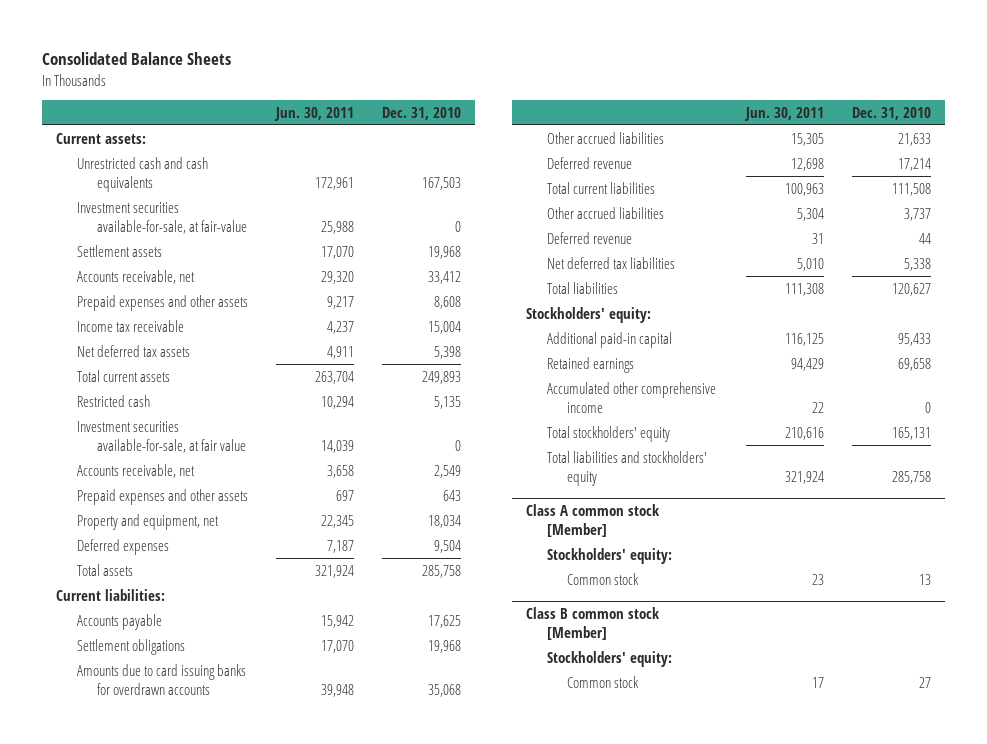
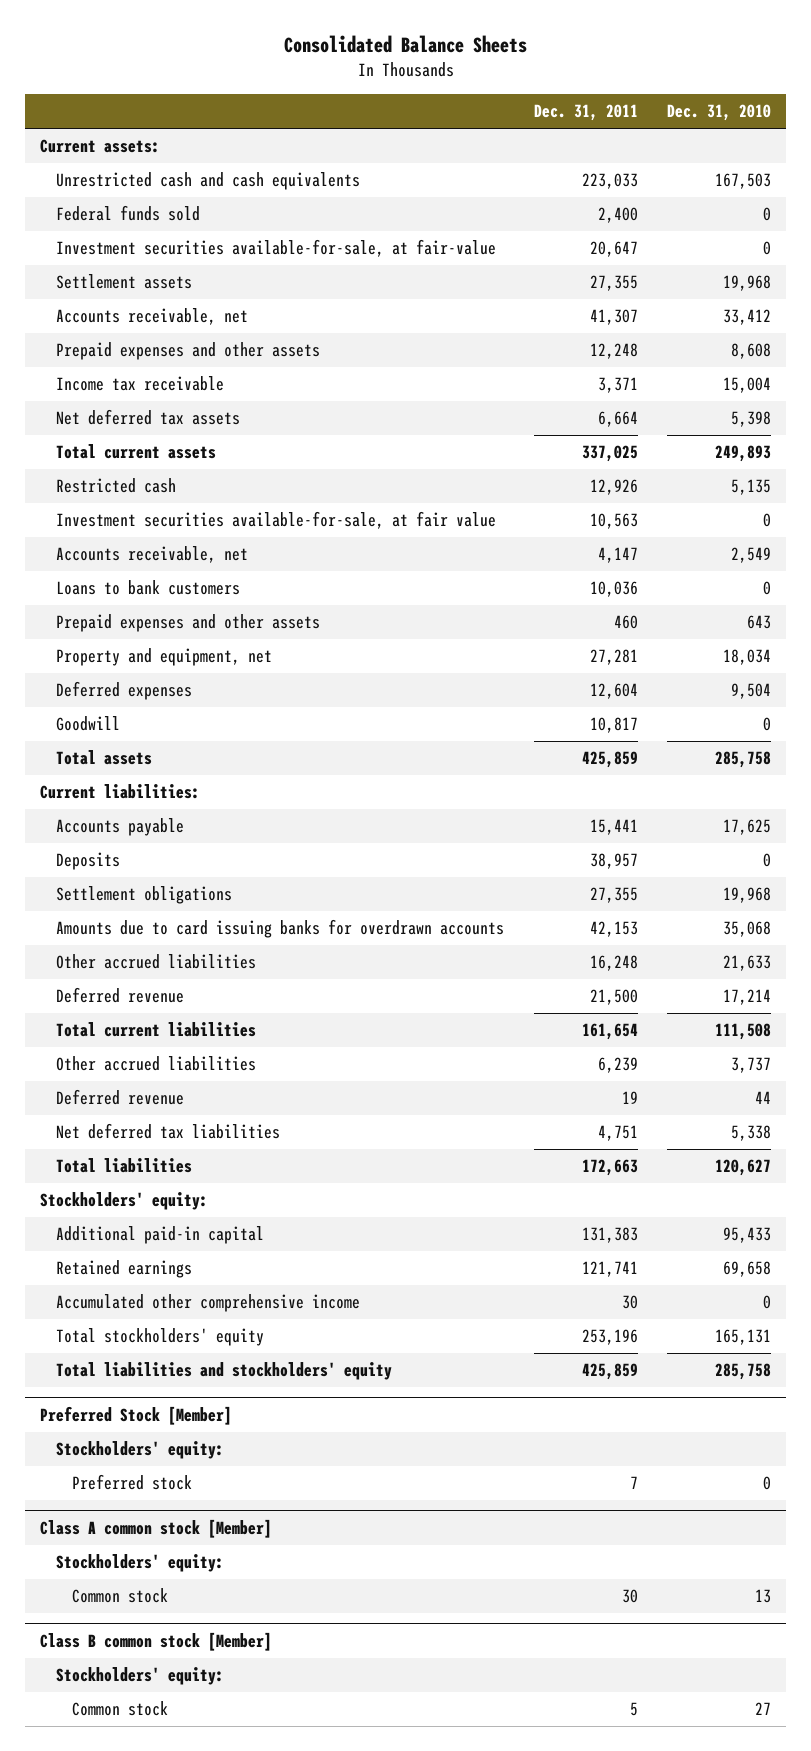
- | Jun. 30, 2011 | Dec. 31, 2010
+ | Dec. 31, 2011 | Dec. 31, 2010
+ Federal funds sold | 2,400 | 0
+ Loans to bank customers | 10,036 | 0
+ Goodwill | 10,817 | 0
+ Deposits | 38,957 | 0
+ Preferred Stock [Member]
+ Stockholders' equity:
+ Preferred stock | 7 | 0

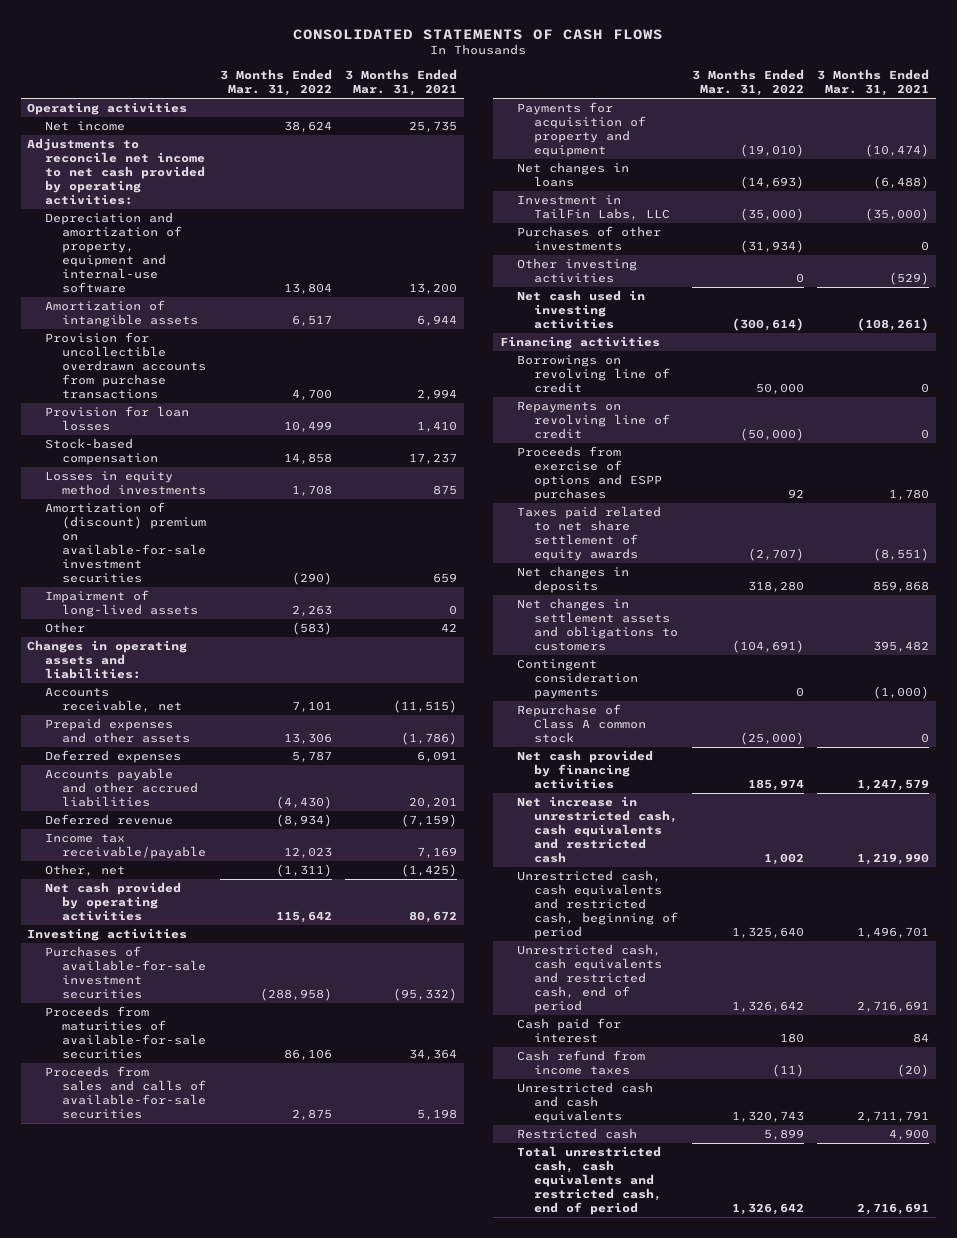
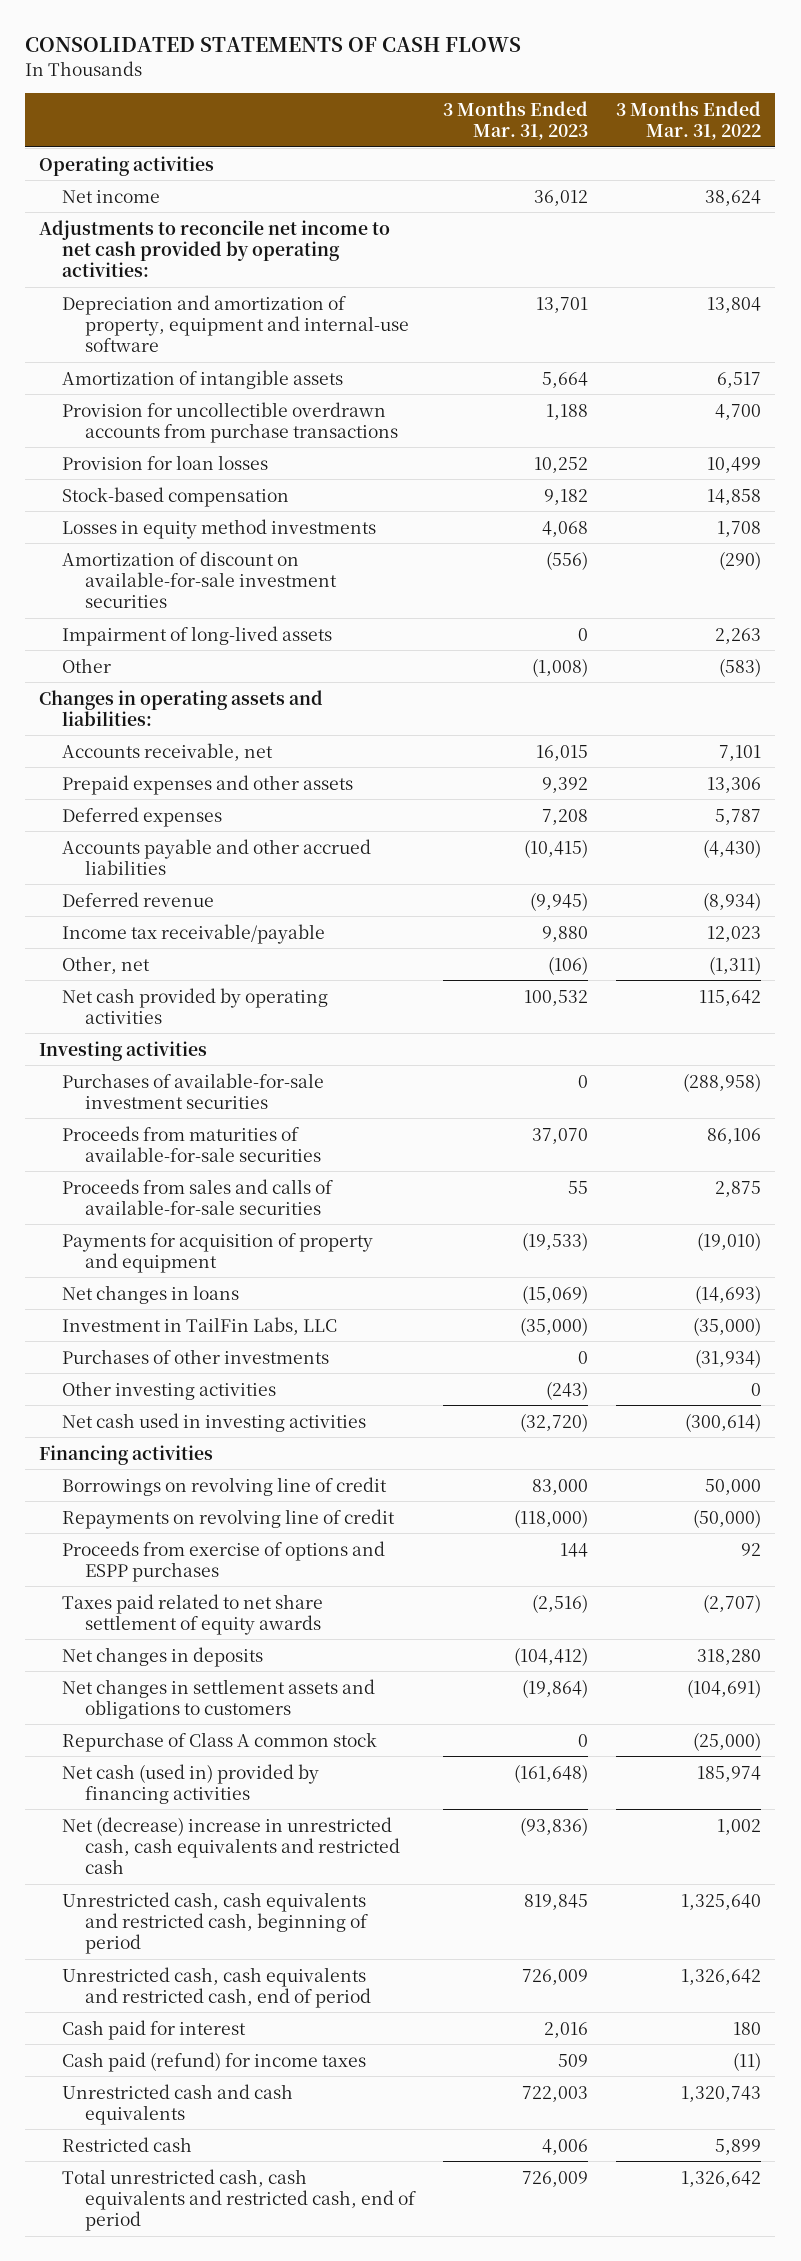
- | 3 Months Ended Mar. 31, 2022 | 3 Months Ended Mar. 31, 2021
+ | 3 Months Ended Mar. 31, 2023 | 3 Months Ended Mar. 31, 2022
- Amortization of (discount) premium on available-for-sale investment securities | (290) | 659
+ Amortization of discount on available-for-sale investment securities | (556) | (290)
- Contingent consideration payments | 0 | (1,000)
- Net cash provided by financing activities | 185,974 | 1,247,579
- Net increase in unrestricted cash, cash equivalents and restricted cash | 1,002 | 1,219,990
+ Net cash (used in) provided by financing activities | (161,648) | 185,974
+ Net (decrease) increase in unrestricted cash, cash equivalents and restricted cash | (93,836) | 1,002
- Cash refund from income taxes | (11) | (20)
+ Cash paid (refund) for income taxes | 509 | (11)

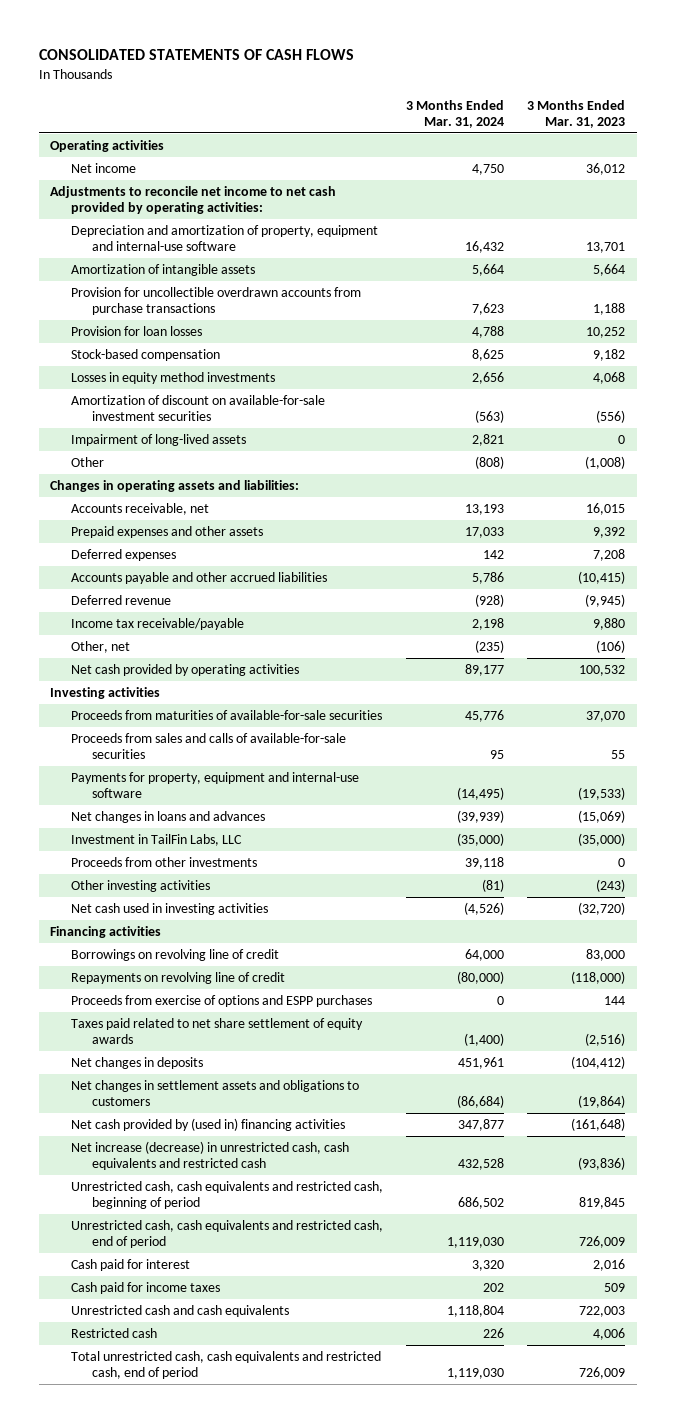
- | 3 Months Ended Mar. 31, 2023 | 3 Months Ended Mar. 31, 2022
+ | 3 Months Ended Mar. 31, 2024 | 3 Months Ended Mar. 31, 2023
- Purchases of available-for-sale investment securities | 0 | (288,958)
- Payments for acquisition of property and equipment | (19,533) | (19,010)
- Net changes in loans | (15,069) | (14,693)
+ Payments for property, equipment and internal-use software | (14,495) | (19,533)
+ Net changes in loans and advances | (39,939) | (15,069)
- Purchases of other investments | 0 | (31,934)
+ Proceeds from other investments | 39,118 | 0
- Repurchase of Class A common stock | 0 | (25,000)
- Net cash (used in) provided by financing activities | (161,648) | 185,974
- Net (decrease) increase in unrestricted cash, cash equivalents and restricted cash | (93,836) | 1,002
+ Net cash provided by (used in) financing activities | 347,877 | (161,648)
+ Net increase (decrease) in unrestricted cash, cash equivalents and restricted cash | 432,528 | (93,836)
- Cash paid (refund) for income taxes | 509 | (11)
+ Cash paid for income taxes | 202 | 509

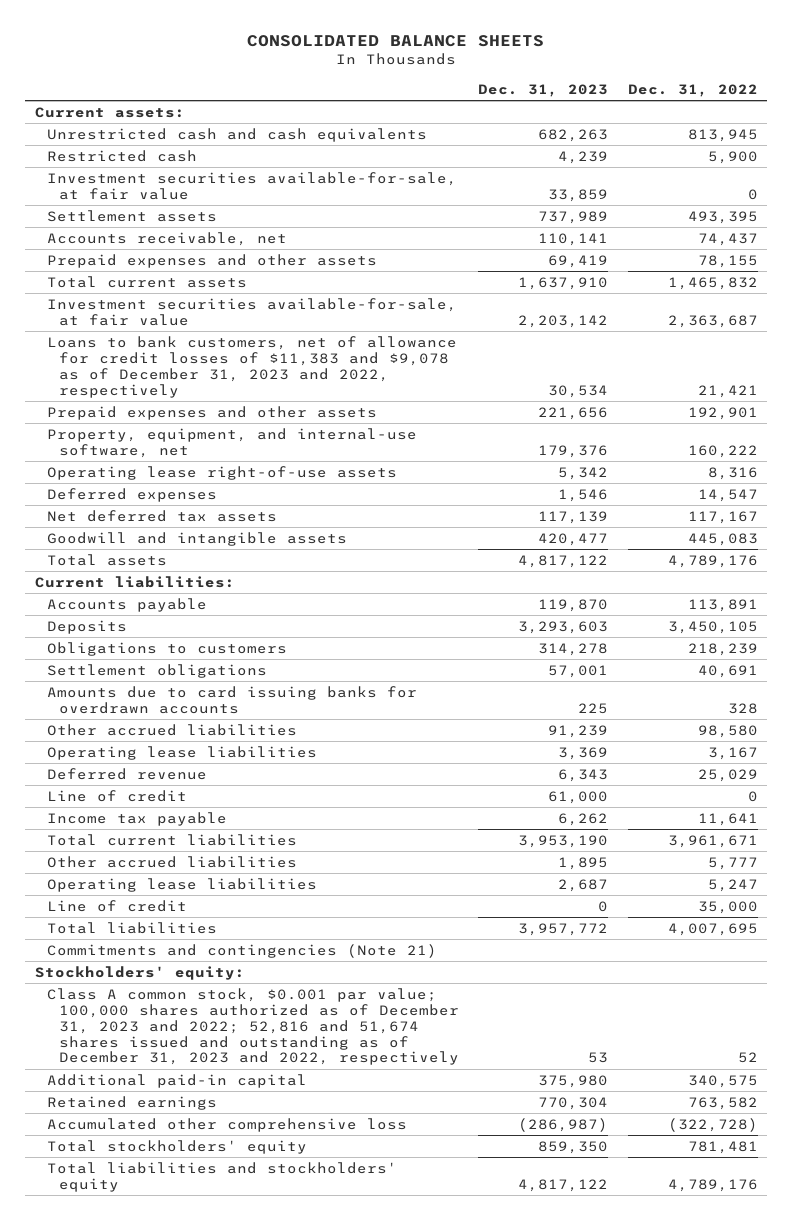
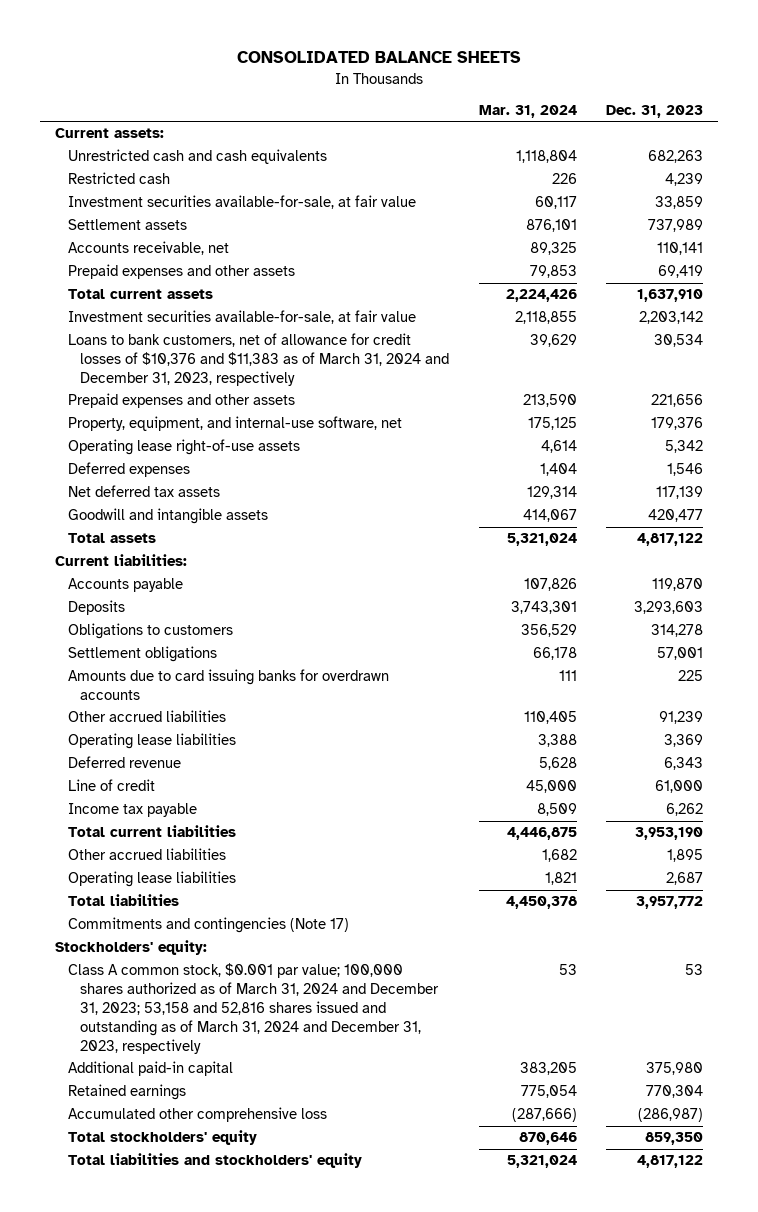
- | Dec. 31, 2023 | Dec. 31, 2022
+ | Mar. 31, 2024 | Dec. 31, 2023
- Loans to bank customers, net of allowance for credit losses of $11,383 and $9,078 as of December 31, 2023 and 2022, respectively | 30,534 | 21,421
+ Loans to bank customers, net of allowance for credit losses of $10,376 and $11,383 as of March 31, 2024 and December 31, 2023, respectively | 39,629 | 30,534
- Line of credit | 0 | 35,000
- Commitments and contingencies (Note 21)
+ Commitments and contingencies (Note 17)
- Class A common stock, $0.001 par value; 100,000 shares authorized as of December 31, 2023 and 2022; 52,816 and 51,674 shares issued and outstanding as of December 31, 2023 and 2022, respectively | 53 | 52
+ Class A common stock, $0.001 par value; 100,000 shares authorized as of March 31, 2024 and December 31, 2023; 53,158 and 52,816 shares issued and outstanding as of March 31, 2024 and December 31, 2023, respectively | 53 | 53

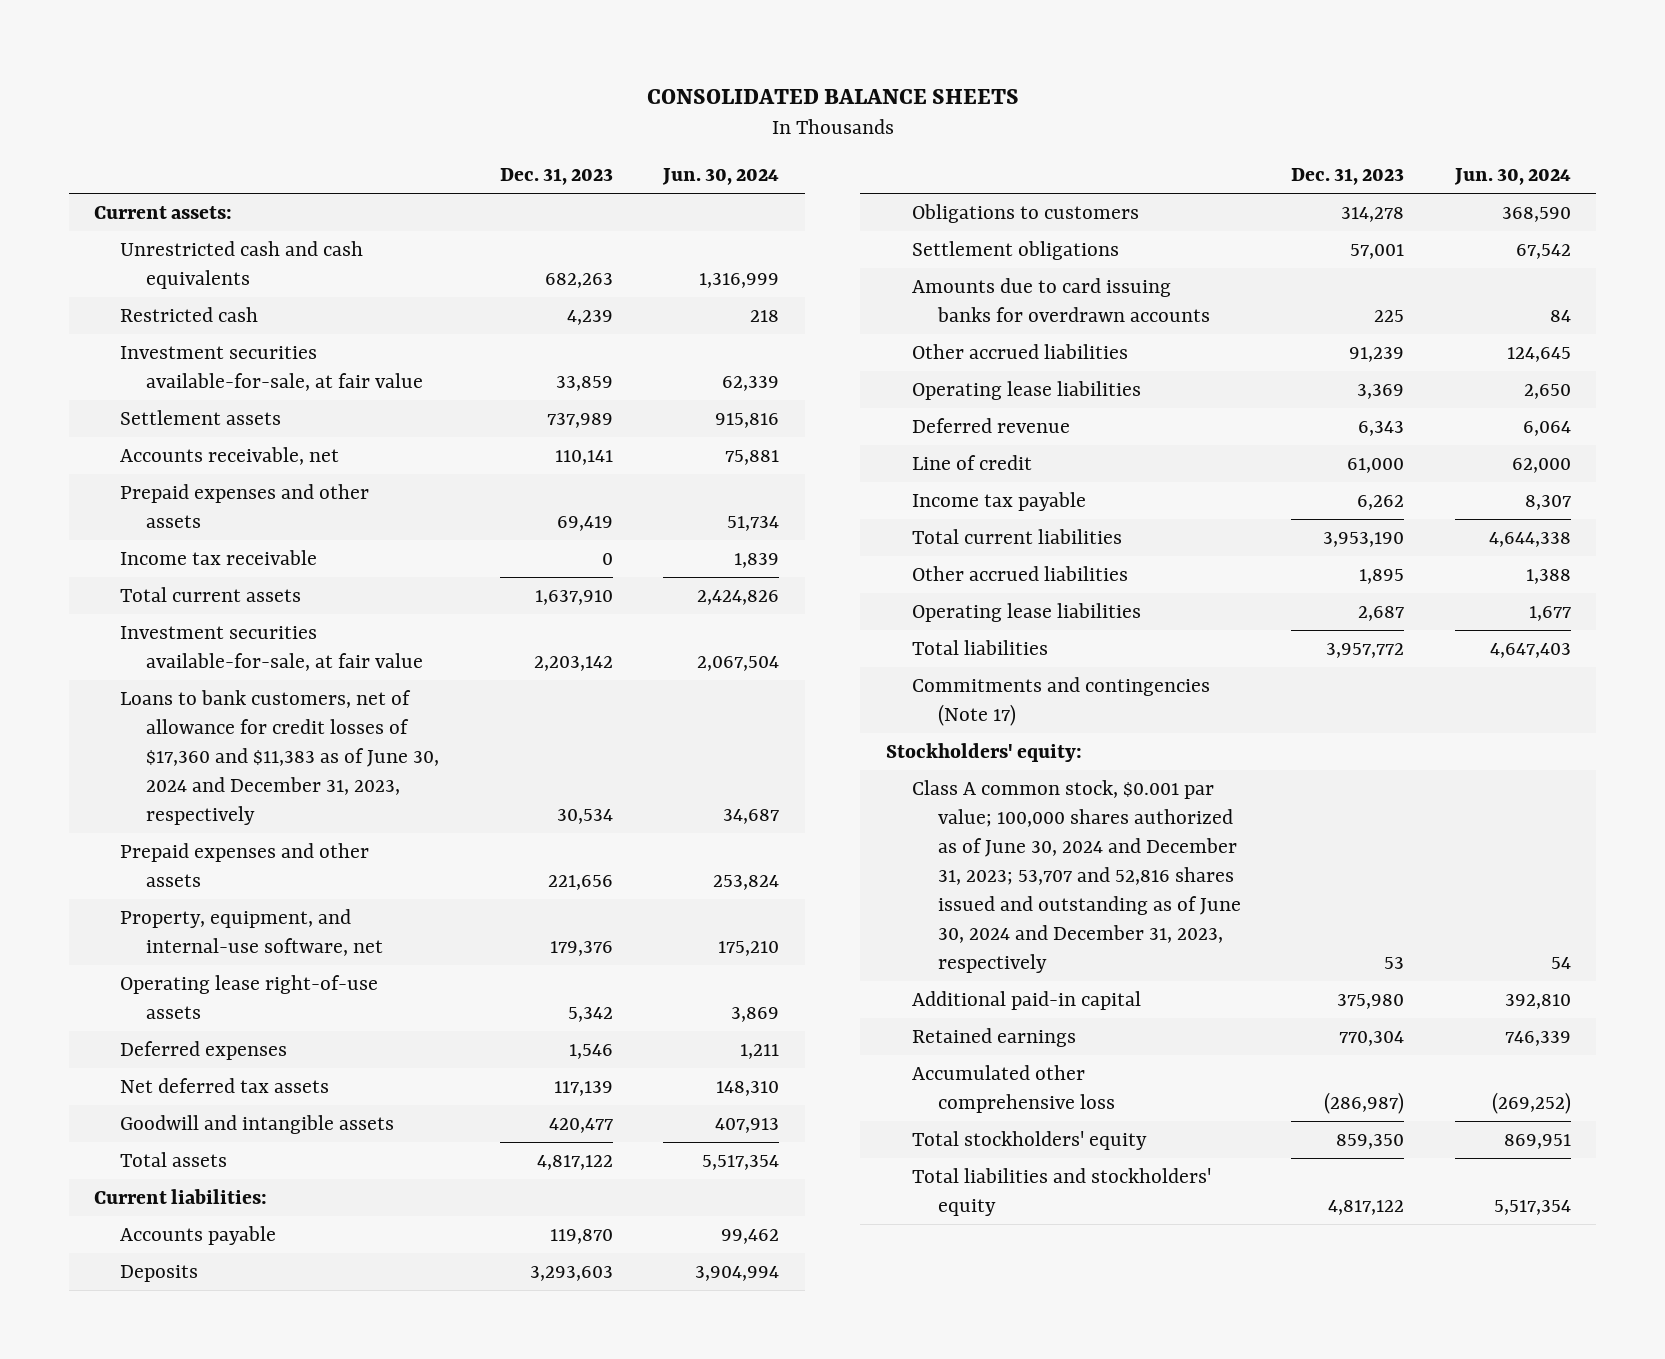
- | Mar. 31, 2024 | Dec. 31, 2023
+ | Dec. 31, 2023 | Jun. 30, 2024
+ Income tax receivable | 0 | 1,839
- Loans to bank customers, net of allowance for credit losses of $10,376 and $11,383 as of March 31, 2024 and December 31, 2023, respectively | 39,629 | 30,534
+ Loans to bank customers, net of allowance for credit losses of $17,360 and $11,383 as of June 30, 2024 and December 31, 2023, respectively | 30,534 | 34,687
- Class A common stock, $0.001 par value; 100,000 shares authorized as of March 31, 2024 and December 31, 2023; 53,158 and 52,816 shares issued and outstanding as of March 31, 2024 and December 31, 2023, respectively | 53 | 53
+ Class A common stock, $0.001 par value; 100,000 shares authorized as of June 30, 2024 and December 31, 2023; 53,707 and 52,816 shares issued and outstanding as of June 30, 2024 and December 31, 2023, respectively | 53 | 54

